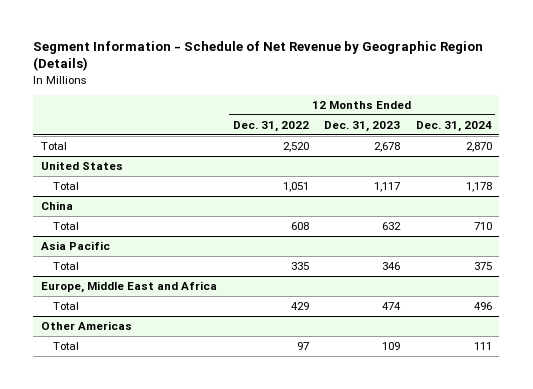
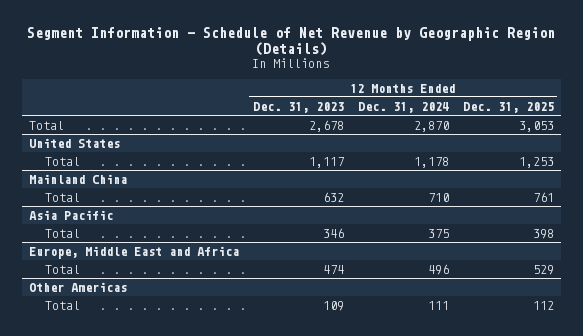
- | 12 Months Ended Dec. 31, 2022 | 12 Months Ended Dec. 31, 2023 | 12 Months Ended Dec. 31, 2024
+ | 12 Months Ended Dec. 31, 2023 | 12 Months Ended Dec. 31, 2024 | 12 Months Ended Dec. 31, 2025
- China
+ Mainland China

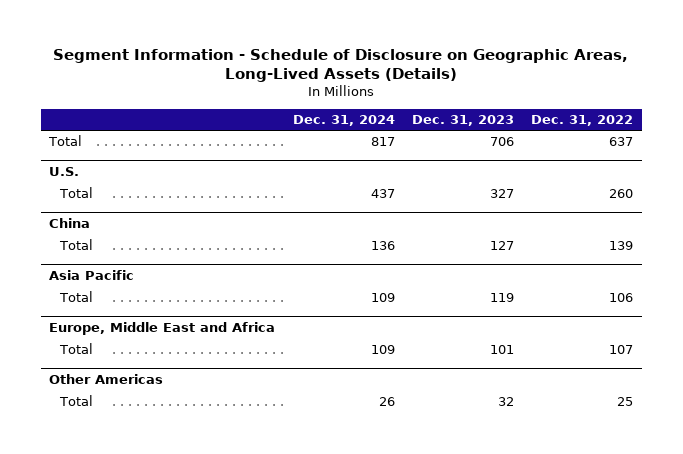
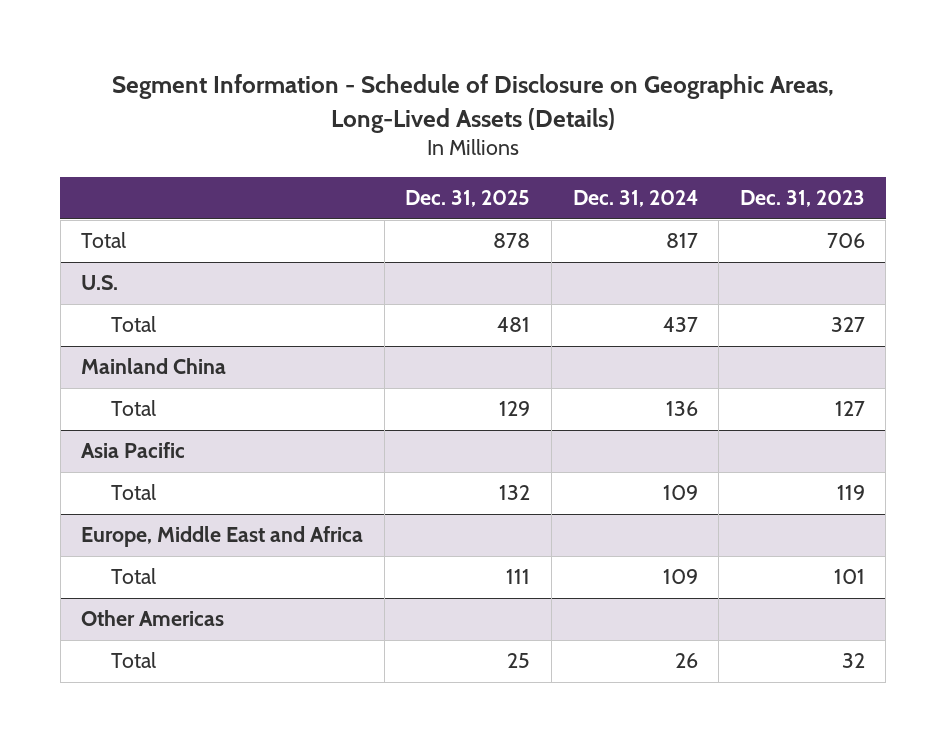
- | Dec. 31, 2024 | Dec. 31, 2023 | Dec. 31, 2022
+ | Dec. 31, 2025 | Dec. 31, 2024 | Dec. 31, 2023
- China
+ Mainland China

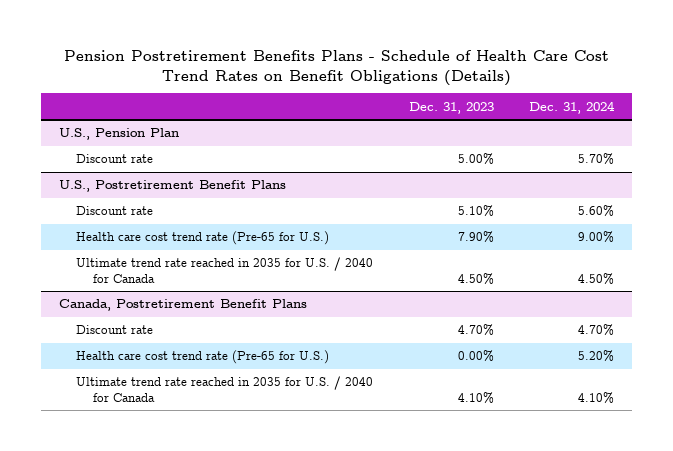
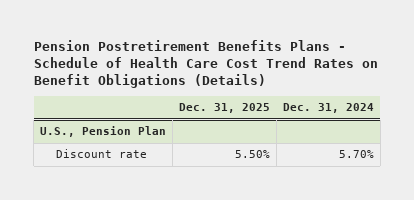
- | Dec. 31, 2023 | Dec. 31, 2024
+ | Dec. 31, 2025 | Dec. 31, 2024
- U.S., Postretirement Benefit Plans
- Discount rate | 5.10% | 5.60%
- Health care cost trend rate (Pre-65 for U.S.) | 7.90% | 9.00%
- Ultimate trend rate reached in 2035 for U.S. / 2040 for Canada | 4.50% | 4.50%
- Canada, Postretirement Benefit Plans
- Discount rate | 4.70% | 4.70%
- Health care cost trend rate (Pre-65 for U.S.) | 0.00% | 5.20%
- Ultimate trend rate reached in 2035 for U.S. / 2040 for Canada | 4.10% | 4.10%

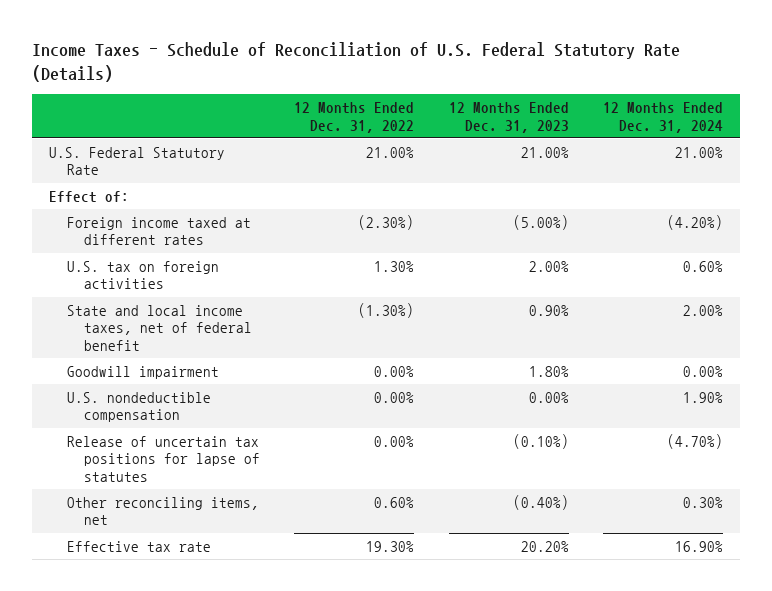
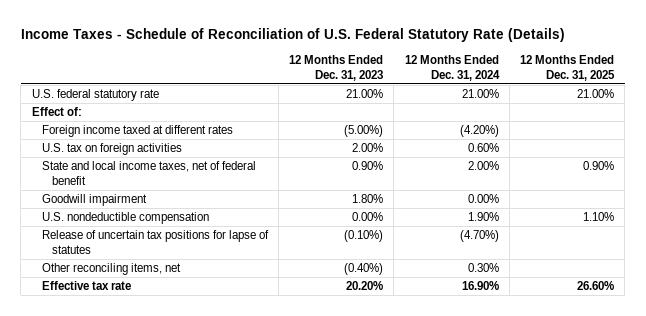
- | 12 Months Ended Dec. 31, 2022 | 12 Months Ended Dec. 31, 2023 | 12 Months Ended Dec. 31, 2024
+ | 12 Months Ended Dec. 31, 2023 | 12 Months Ended Dec. 31, 2024 | 12 Months Ended Dec. 31, 2025
- U.S. Federal Statutory Rate | 21.00% | 21.00% | 21.00%
+ U.S. federal statutory rate | 21.00% | 21.00% | 21.00%

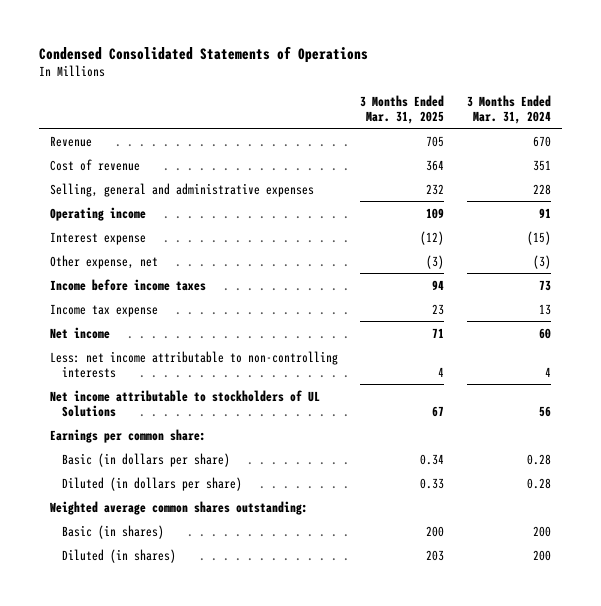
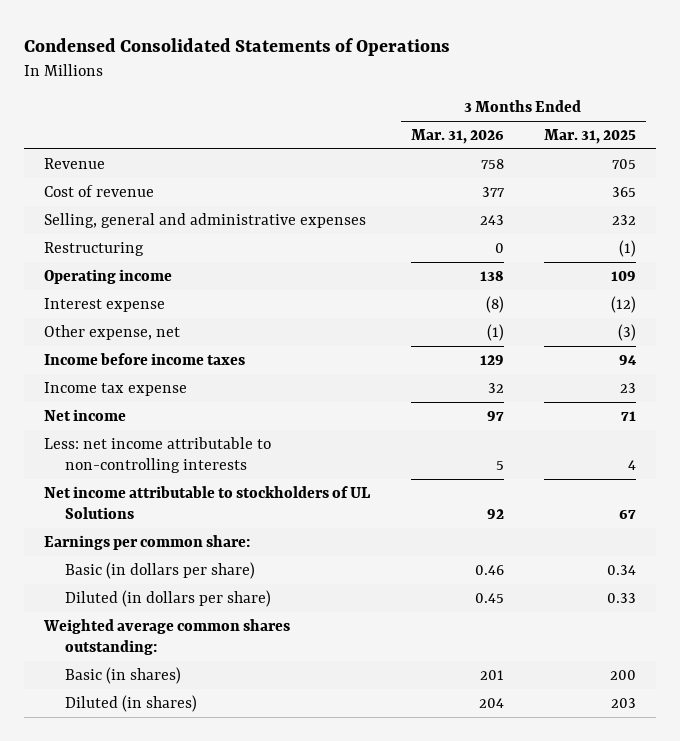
- | 3 Months Ended Mar. 31, 2025 | 3 Months Ended Mar. 31, 2024
+ | 3 Months Ended Mar. 31, 2026 | 3 Months Ended Mar. 31, 2025
- Cost of revenue | 364 | 351
+ Cost of revenue | 377 | 365
+ Restructuring | 0 | (1)

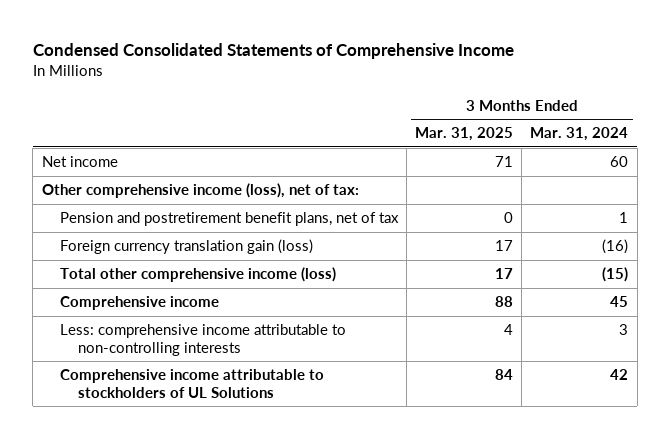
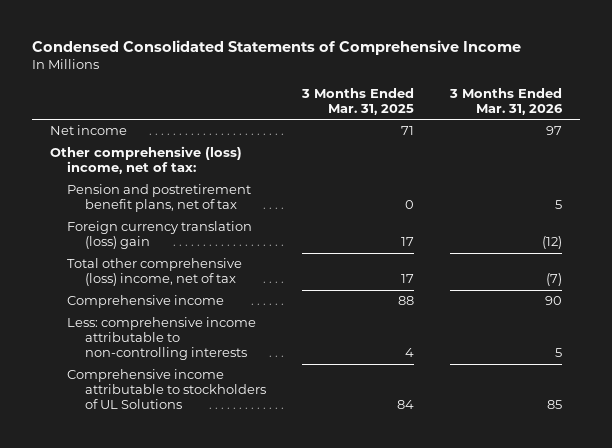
- | 3 Months Ended Mar. 31, 2025 | 3 Months Ended Mar. 31, 2024
+ | 3 Months Ended Mar. 31, 2025 | 3 Months Ended Mar. 31, 2026
- Other comprehensive income (loss), net of tax:
+ Other comprehensive (loss) income, net of tax:
- Foreign currency translation gain (loss) | 17 | (16)
- Total other comprehensive income (loss) | 17 | (15)
+ Foreign currency translation (loss) gain | 17 | (12)
+ Total other comprehensive (loss) income, net of tax | 17 | (7)

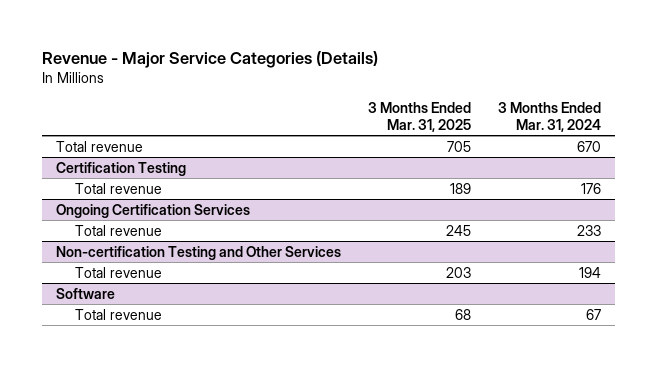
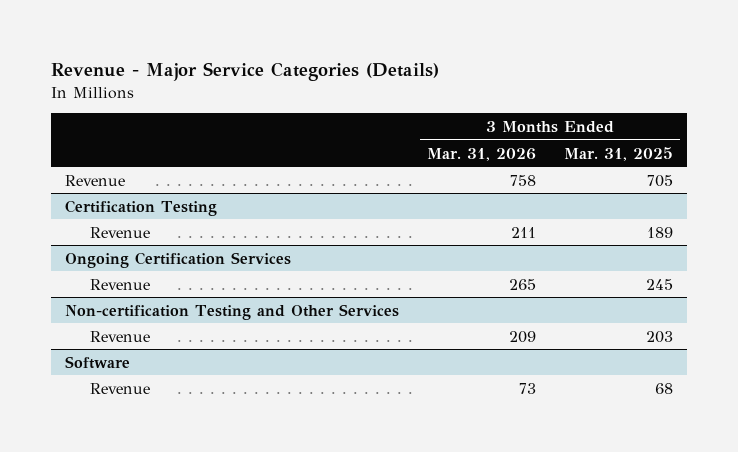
- | 3 Months Ended Mar. 31, 2025 | 3 Months Ended Mar. 31, 2024
+ | 3 Months Ended Mar. 31, 2026 | 3 Months Ended Mar. 31, 2025
- Total revenue | 705 | 670
+ Revenue | 758 | 705
@ Certification Testing
- Total revenue | 189 | 176
+ Revenue | 211 | 189
@ Ongoing Certification Services
- Total revenue | 245 | 233
+ Revenue | 265 | 245
@ Non-certification Testing and Other Services
- Total revenue | 203 | 194
+ Revenue | 209 | 203
@ Software
- Total revenue | 68 | 67
+ Revenue | 73 | 68

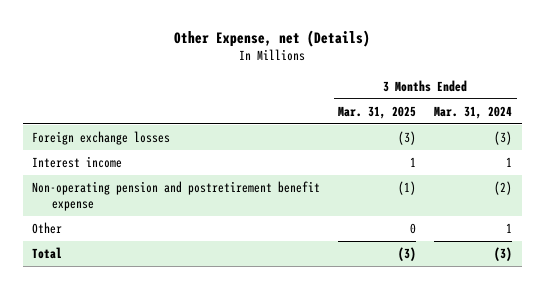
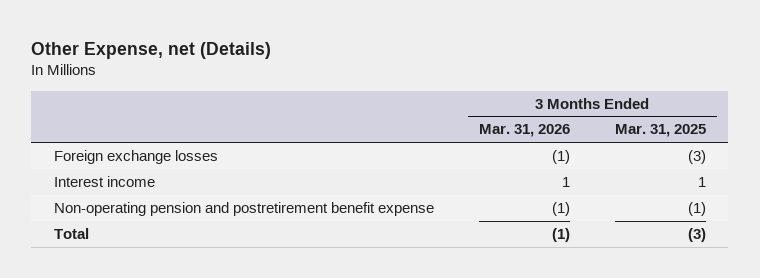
- | 3 Months Ended Mar. 31, 2025 | 3 Months Ended Mar. 31, 2024
+ | 3 Months Ended Mar. 31, 2026 | 3 Months Ended Mar. 31, 2025
- Other | 0 | 1

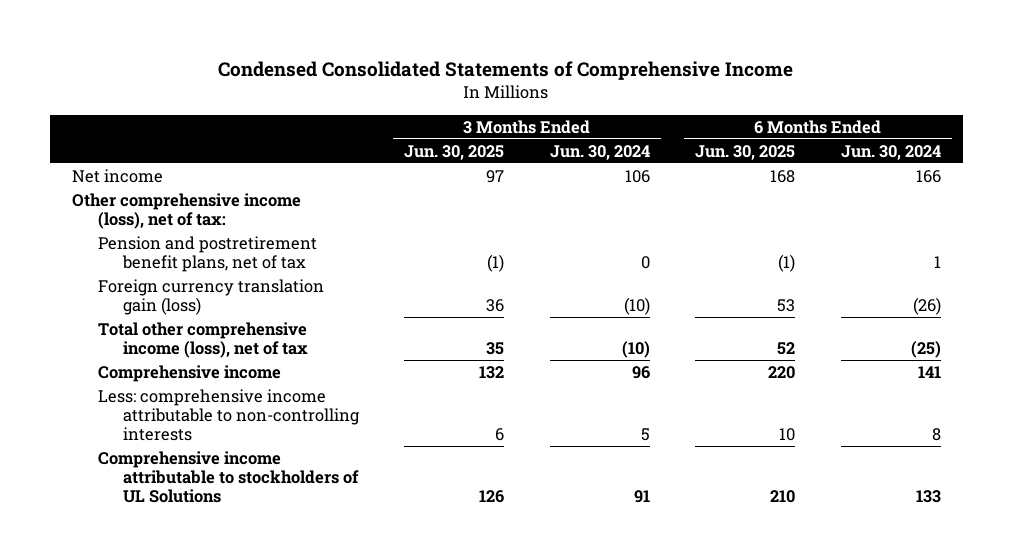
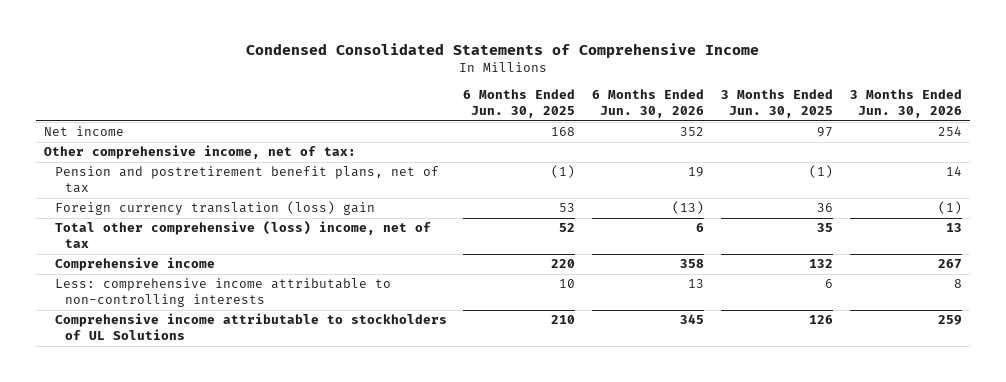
- | 3 Months Ended Jun. 30, 2025 | 3 Months Ended Jun. 30, 2024 | 6 Months Ended Jun. 30, 2025 | 6 Months Ended Jun. 30, 2024
+ | 6 Months Ended Jun. 30, 2025 | 6 Months Ended Jun. 30, 2026 | 3 Months Ended Jun. 30, 2025 | 3 Months Ended Jun. 30, 2026
- Other comprehensive income (loss), net of tax:
+ Other comprehensive income, net of tax:
- Foreign currency translation gain (loss) | 36 | (10) | 53 | (26)
- Total other comprehensive income (loss), net of tax | 35 | (10) | 52 | (25)
+ Foreign currency translation (loss) gain | 53 | (13) | 36 | (1)
+ Total other comprehensive (loss) income, net of tax | 52 | 6 | 35 | 13

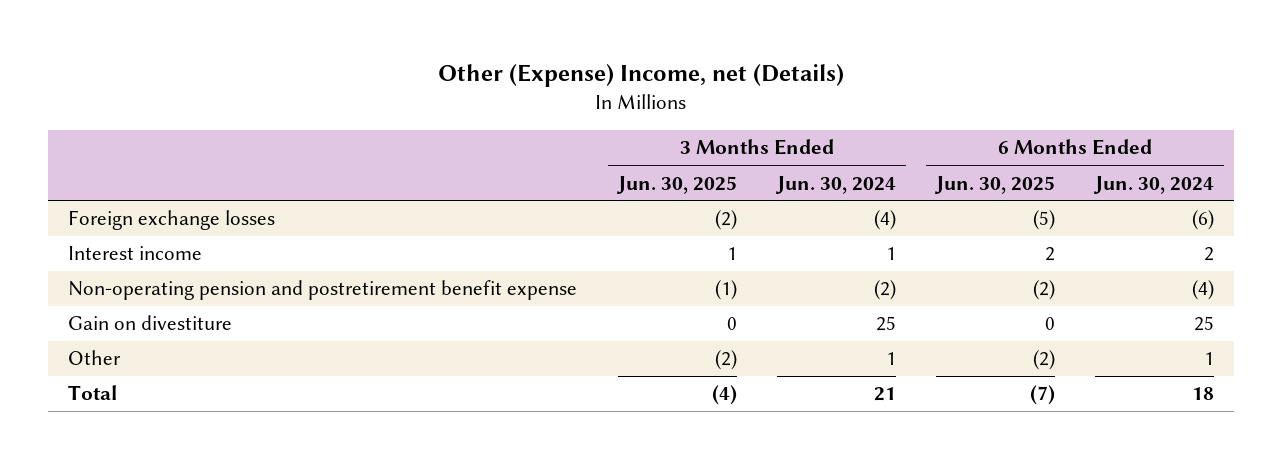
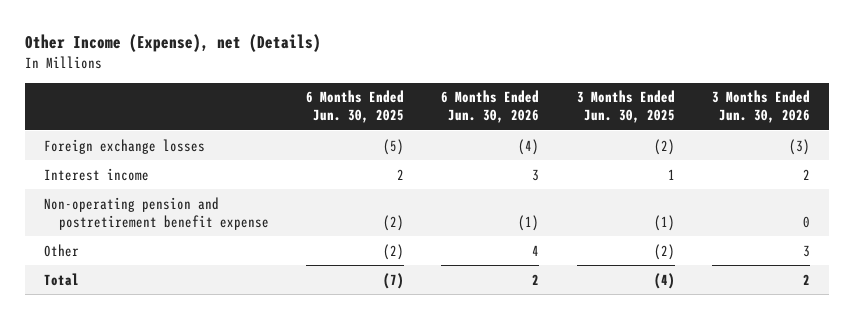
- Other (Expense) Income, net (Details)
+ Other Income (Expense), net (Details)
- | 3 Months Ended Jun. 30, 2025 | 3 Months Ended Jun. 30, 2024 | 6 Months Ended Jun. 30, 2025 | 6 Months Ended Jun. 30, 2024
+ | 6 Months Ended Jun. 30, 2025 | 6 Months Ended Jun. 30, 2026 | 3 Months Ended Jun. 30, 2025 | 3 Months Ended Jun. 30, 2026
- Gain on divestiture | 0 | 25 | 0 | 25

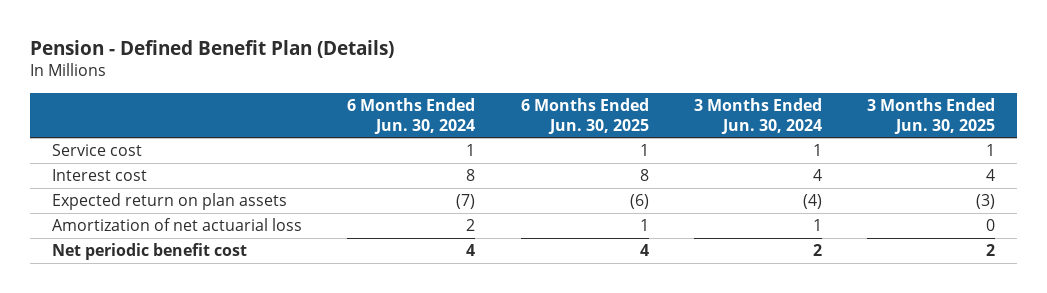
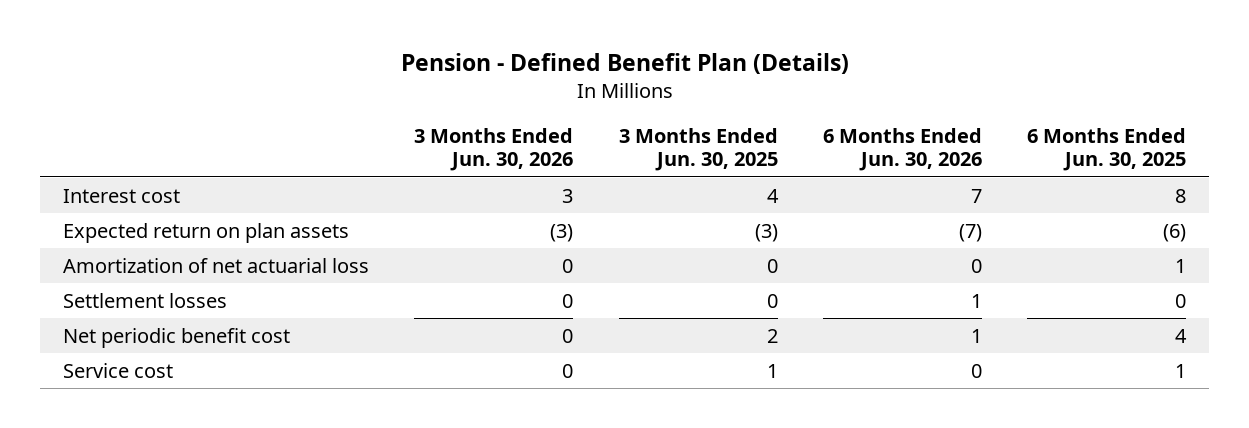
- | 6 Months Ended Jun. 30, 2024 | 6 Months Ended Jun. 30, 2025 | 3 Months Ended Jun. 30, 2024 | 3 Months Ended Jun. 30, 2025
+ | 3 Months Ended Jun. 30, 2026 | 3 Months Ended Jun. 30, 2025 | 6 Months Ended Jun. 30, 2026 | 6 Months Ended Jun. 30, 2025
+ Settlement losses | 0 | 0 | 1 | 0
moved down: Service cost | 0 | 1 | 0 | 1

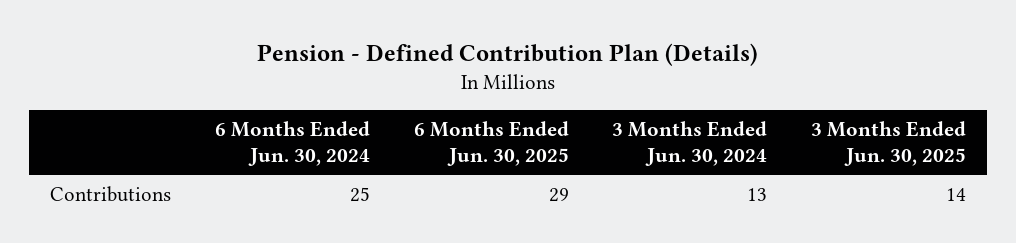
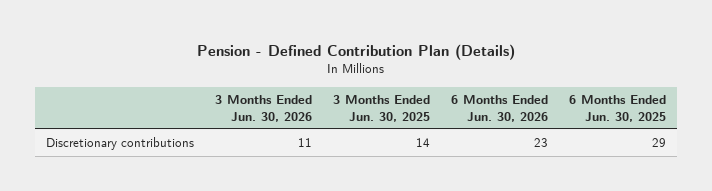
- | 6 Months Ended Jun. 30, 2024 | 6 Months Ended Jun. 30, 2025 | 3 Months Ended Jun. 30, 2024 | 3 Months Ended Jun. 30, 2025
+ | 3 Months Ended Jun. 30, 2026 | 3 Months Ended Jun. 30, 2025 | 6 Months Ended Jun. 30, 2026 | 6 Months Ended Jun. 30, 2025
- Contributions | 25 | 29 | 13 | 14
+ Discretionary contributions | 11 | 14 | 23 | 29

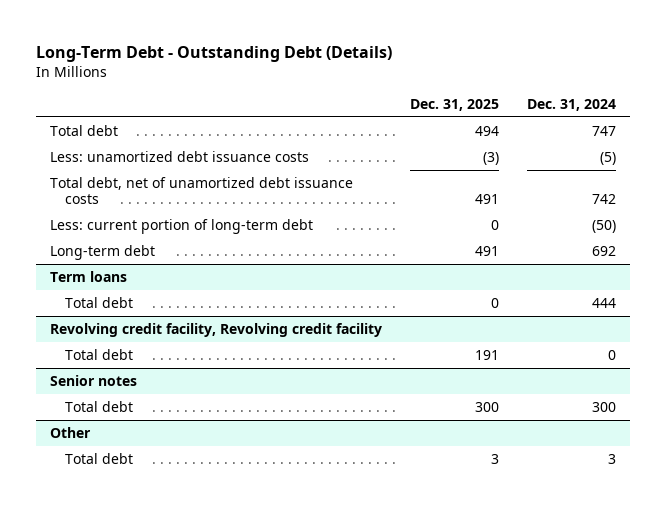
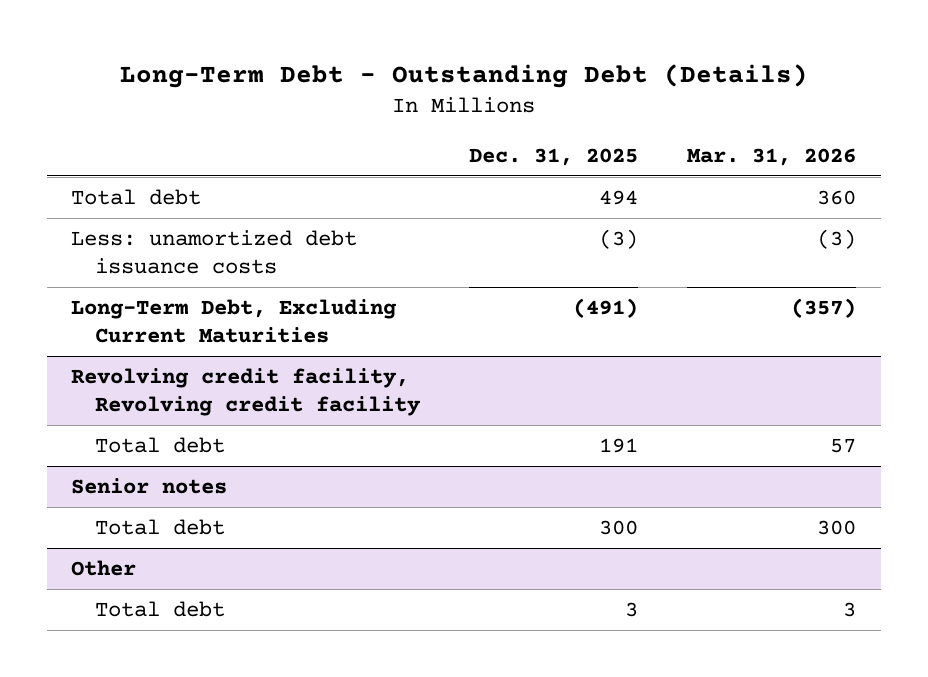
- | Dec. 31, 2025 | Dec. 31, 2024
+ | Dec. 31, 2025 | Mar. 31, 2026
- Total debt, net of unamortized debt issuance costs | 491 | 742
- Less: current portion of long-term debt | 0 | (50)
- Long-term debt | 491 | 692
- Term loans
- Total debt | 0 | 444
+ Long-Term Debt, Excluding Current Maturities | (491) | (357)

